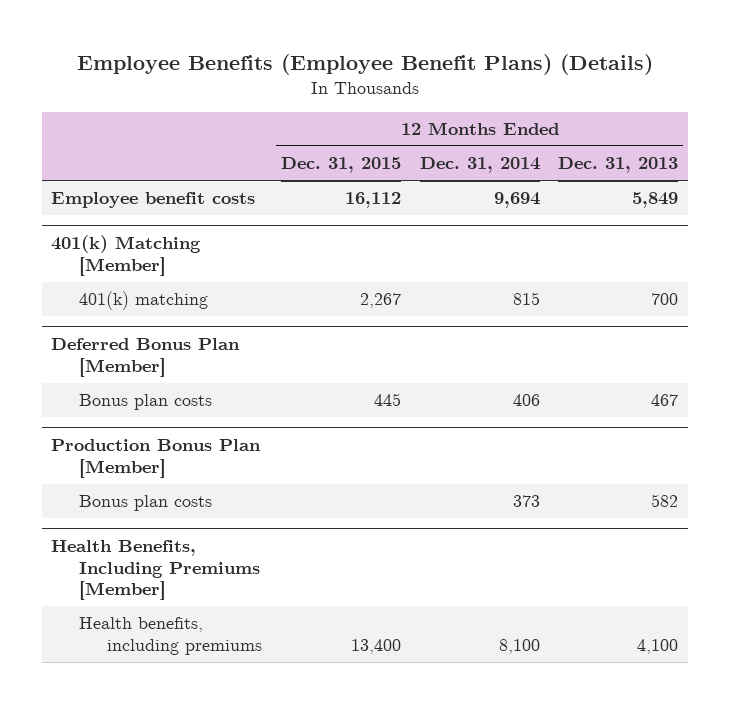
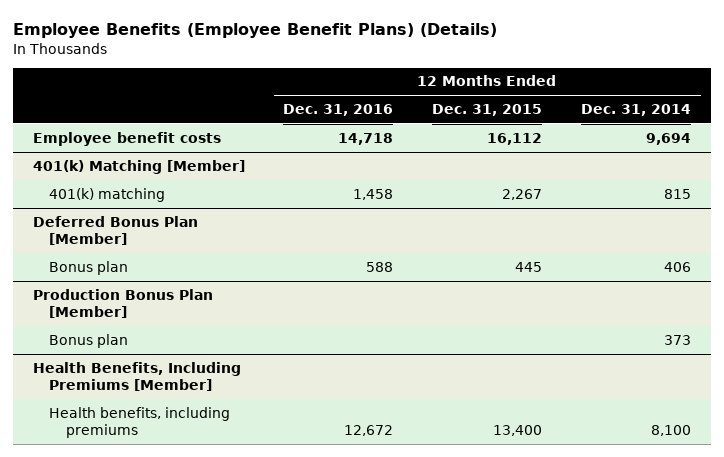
- | 12 Months Ended Dec. 31, 2015 | 12 Months Ended Dec. 31, 2014 | 12 Months Ended Dec. 31, 2013
+ | 12 Months Ended Dec. 31, 2016 | 12 Months Ended Dec. 31, 2015 | 12 Months Ended Dec. 31, 2014
@ Deferred Bonus Plan [Member]
- Bonus plan costs | 445 | 406 | 467
+ Bonus plan | 588 | 445 | 406
@ Production Bonus Plan [Member]
- Bonus plan costs | | 373 | 582
+ Bonus plan | | | 373

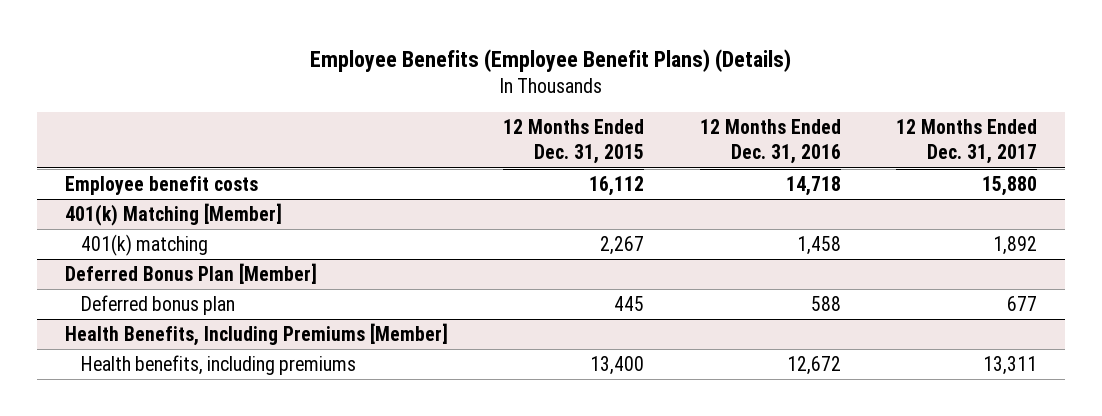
- | 12 Months Ended Dec. 31, 2016 | 12 Months Ended Dec. 31, 2015 | 12 Months Ended Dec. 31, 2014
+ | 12 Months Ended Dec. 31, 2015 | 12 Months Ended Dec. 31, 2016 | 12 Months Ended Dec. 31, 2017
@ Deferred Bonus Plan [Member]
- Bonus plan | 588 | 445 | 406
- Production Bonus Plan [Member]
- Bonus plan | | | 373
@ Deferred Bonus Plan [Member]
+ Deferred bonus plan | 445 | 588 | 677

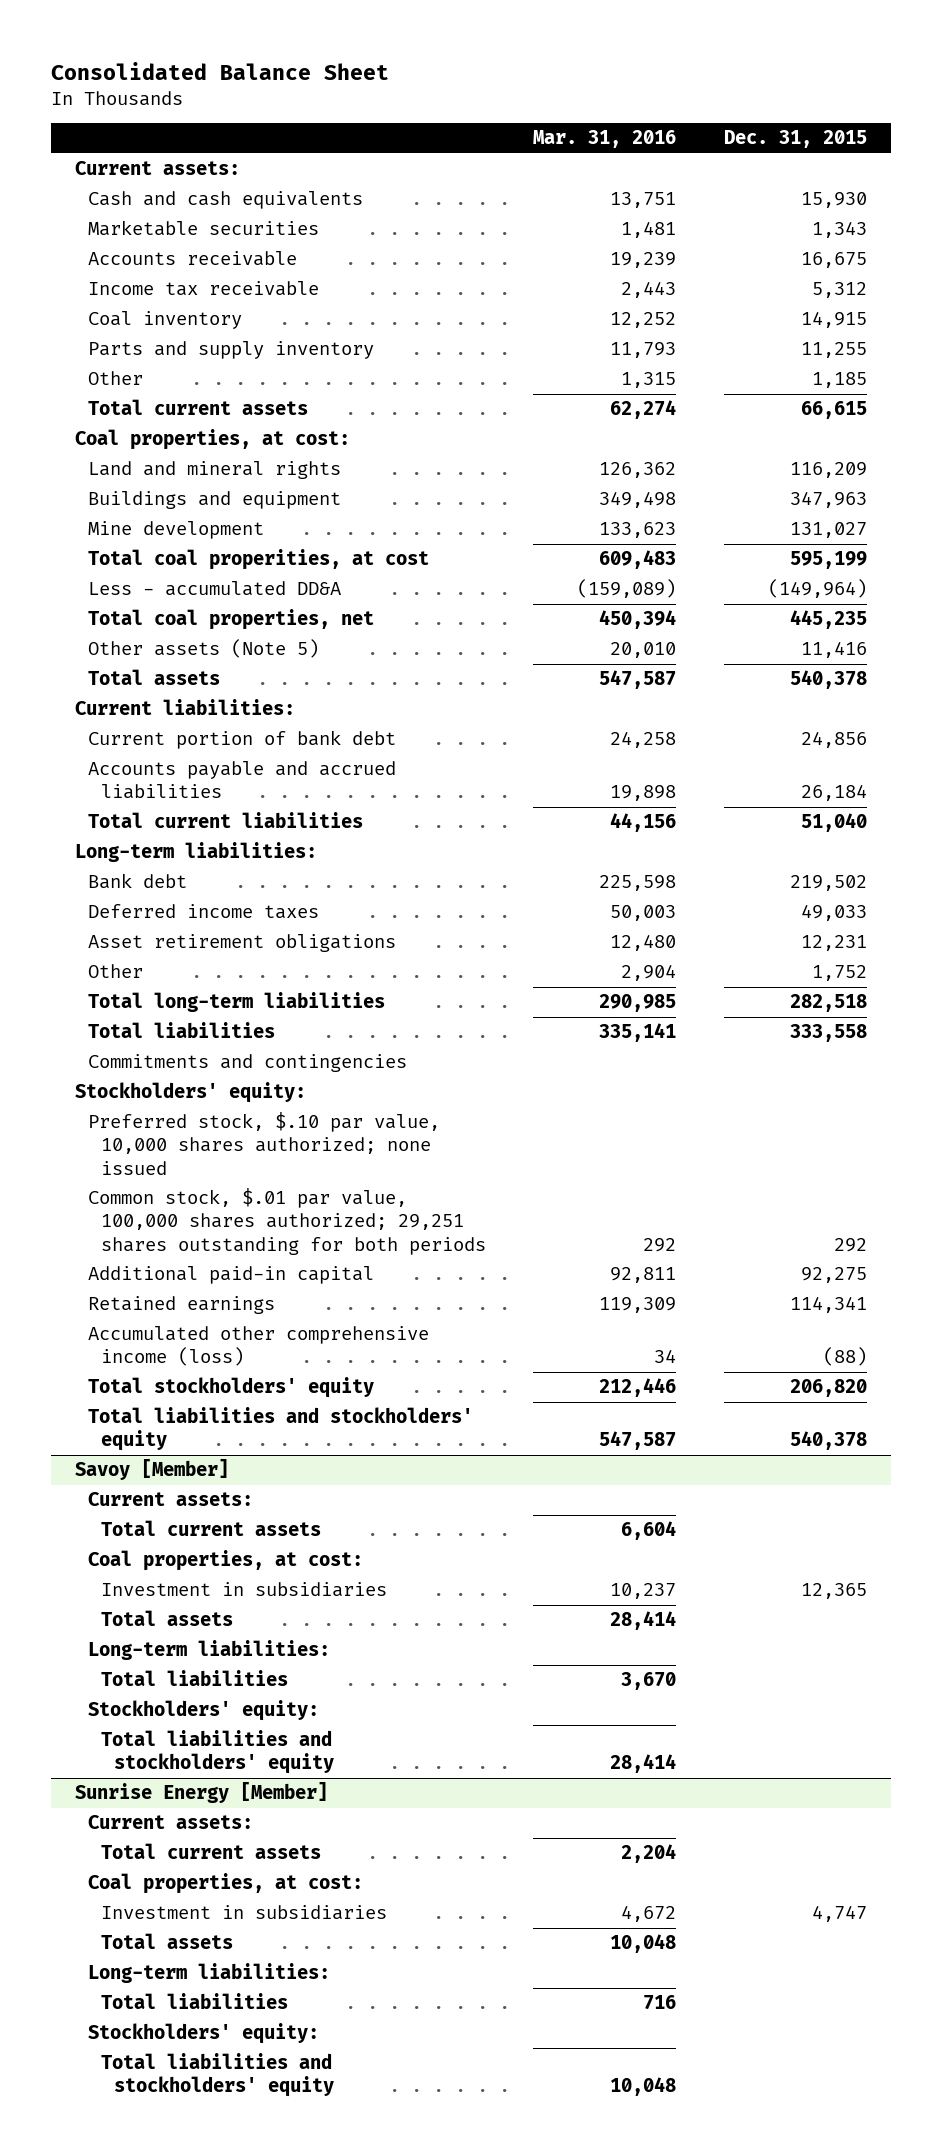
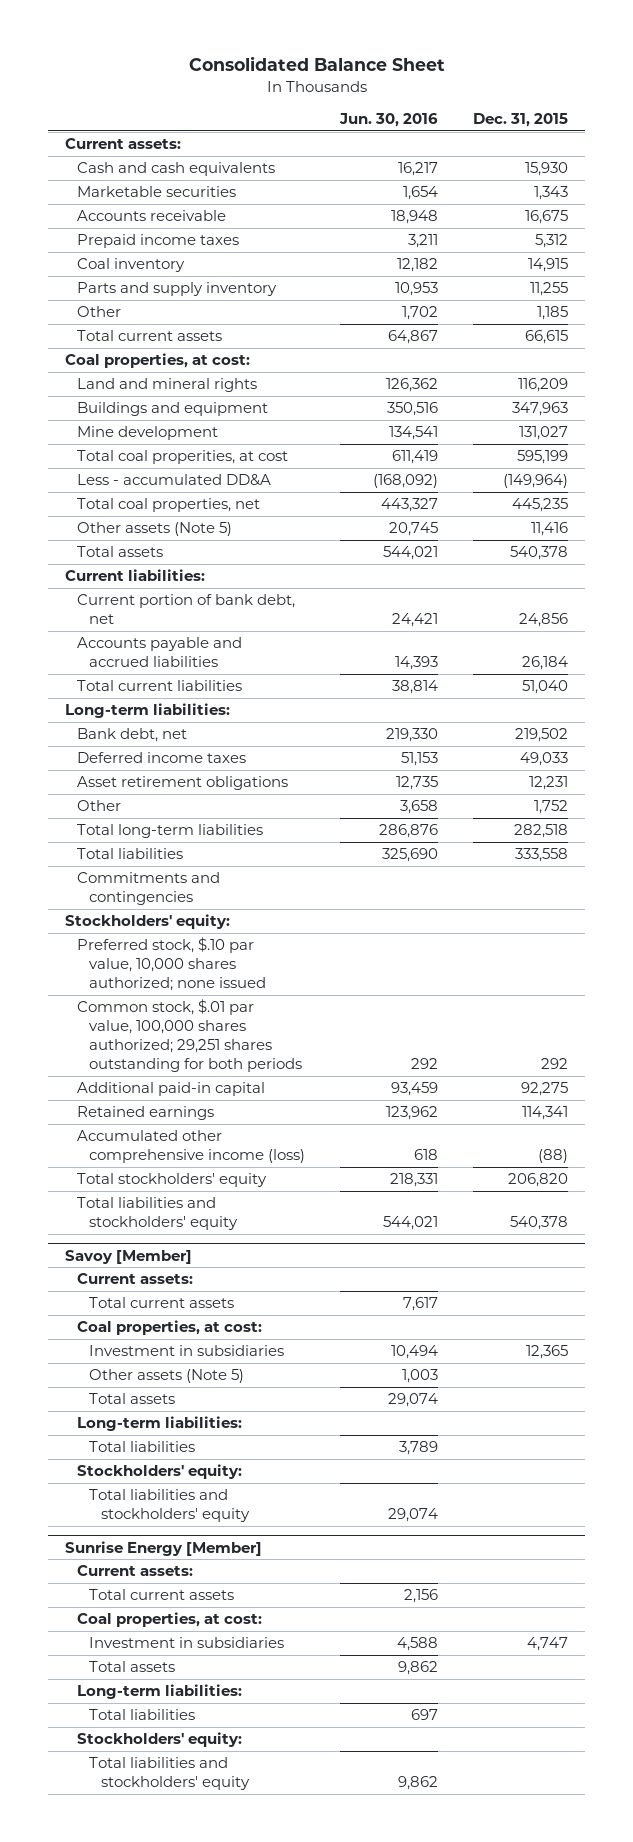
- | Mar. 31, 2016 | Dec. 31, 2015
+ | Jun. 30, 2016 | Dec. 31, 2015
- Income tax receivable | 2,443 | 5,312
+ Prepaid income taxes | 3,211 | 5,312
- Current portion of bank debt | 24,258 | 24,856
+ Current portion of bank debt, net | 24,421 | 24,856
- Bank debt | 225,598 | 219,502
+ Bank debt, net | 219,330 | 219,502
@ Savoy [Member]
+ Other assets (Note 5) | 1,003 |

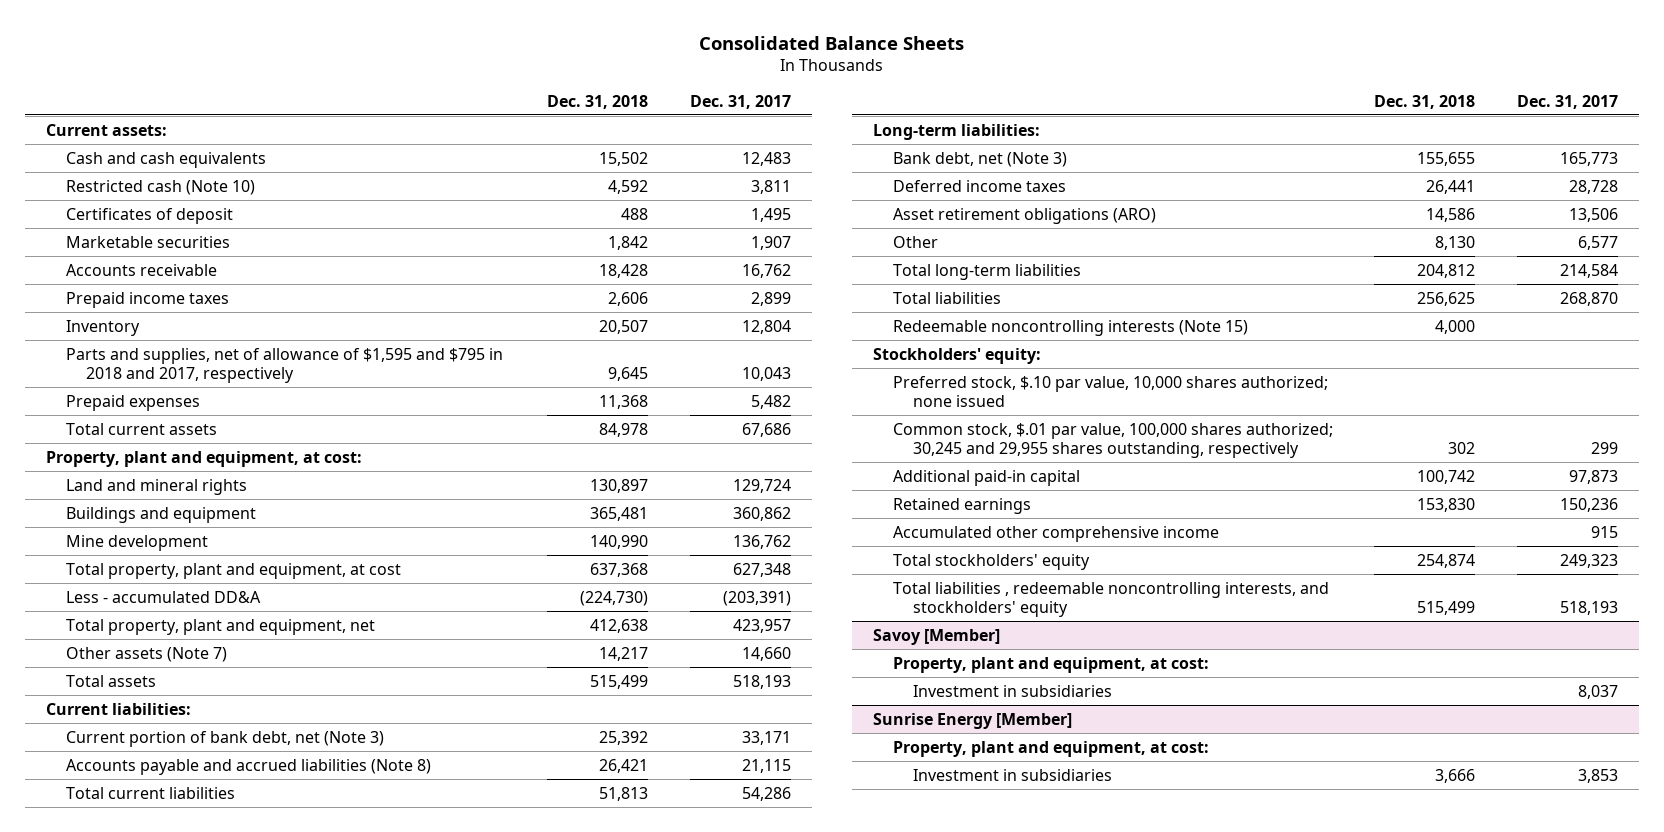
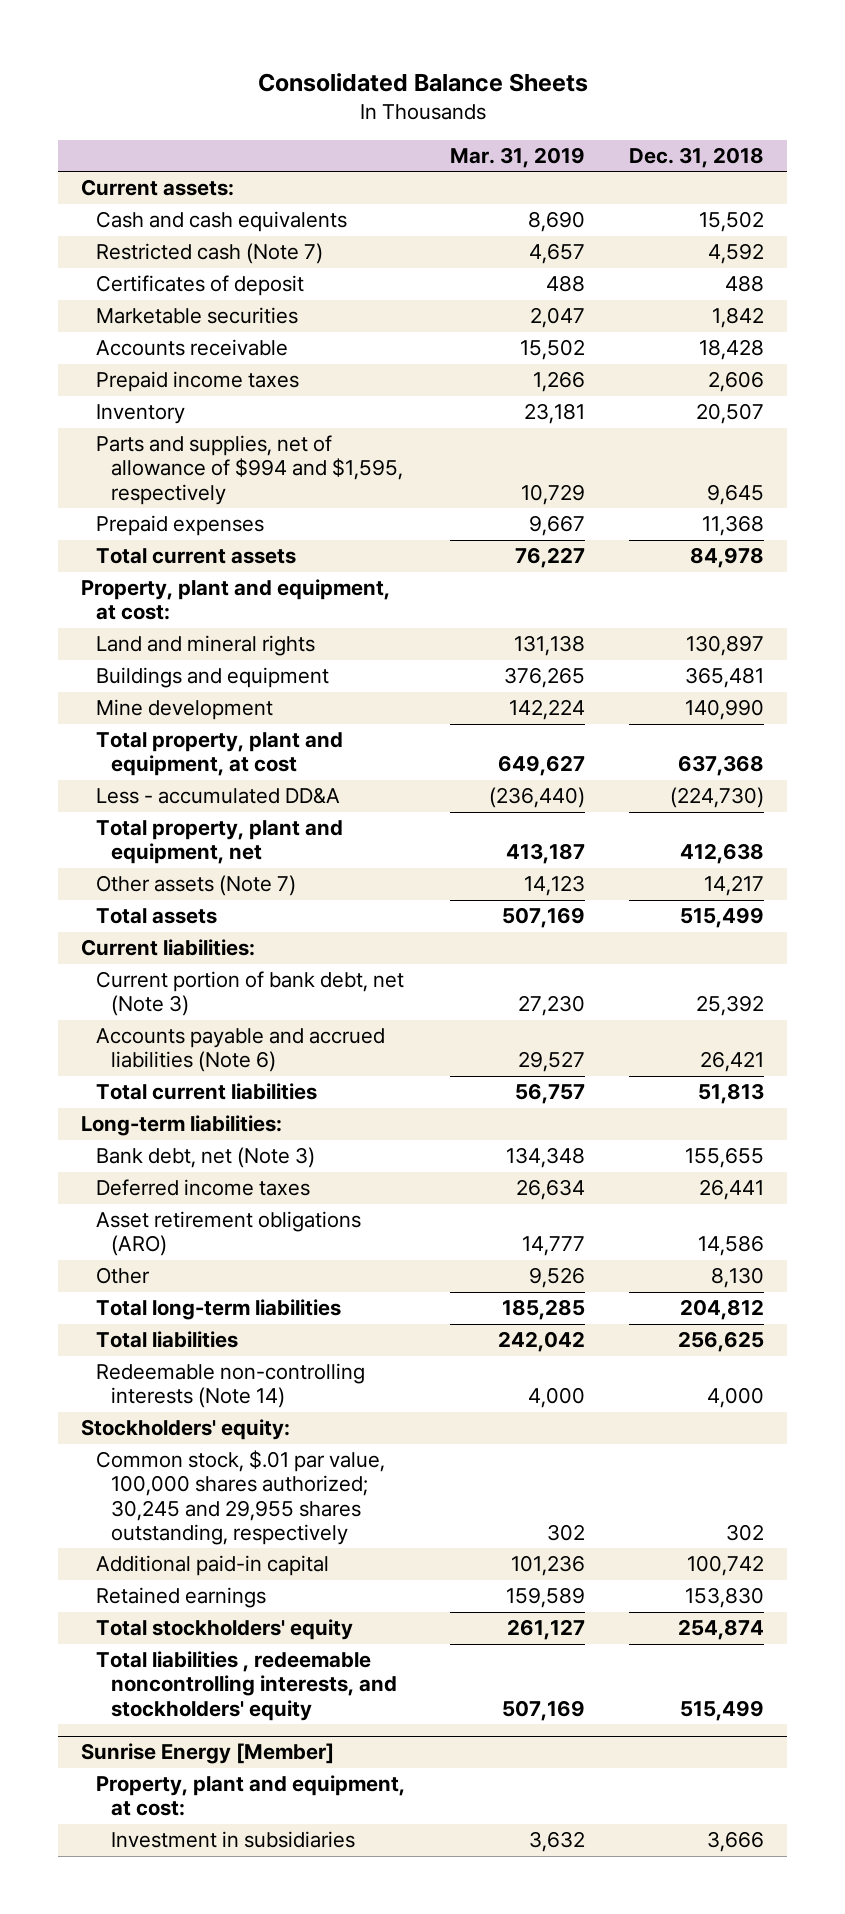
- | Dec. 31, 2018 | Dec. 31, 2017
+ | Mar. 31, 2019 | Dec. 31, 2018
- Restricted cash (Note 10) | 4,592 | 3,811
+ Restricted cash (Note 7) | 4,657 | 4,592
- Parts and supplies, net of allowance of $1,595 and $795 in 2018 and 2017, respectively | 9,645 | 10,043
+ Parts and supplies, net of allowance of $994 and $1,595, respectively | 10,729 | 9,645
- Accounts payable and accrued liabilities (Note 8) | 26,421 | 21,115
+ Accounts payable and accrued liabilities (Note 6) | 29,527 | 26,421
- Redeemable noncontrolling interests (Note 15) | 4,000 |
+ Redeemable non-controlling interests (Note 14) | 4,000 | 4,000
- Preferred stock, $.10 par value, 10,000 shares authorized; none issued
- Accumulated other comprehensive income | | 915
- Savoy [Member]
- Property, plant and equipment, at cost:
- Investment in subsidiaries | | 8,037

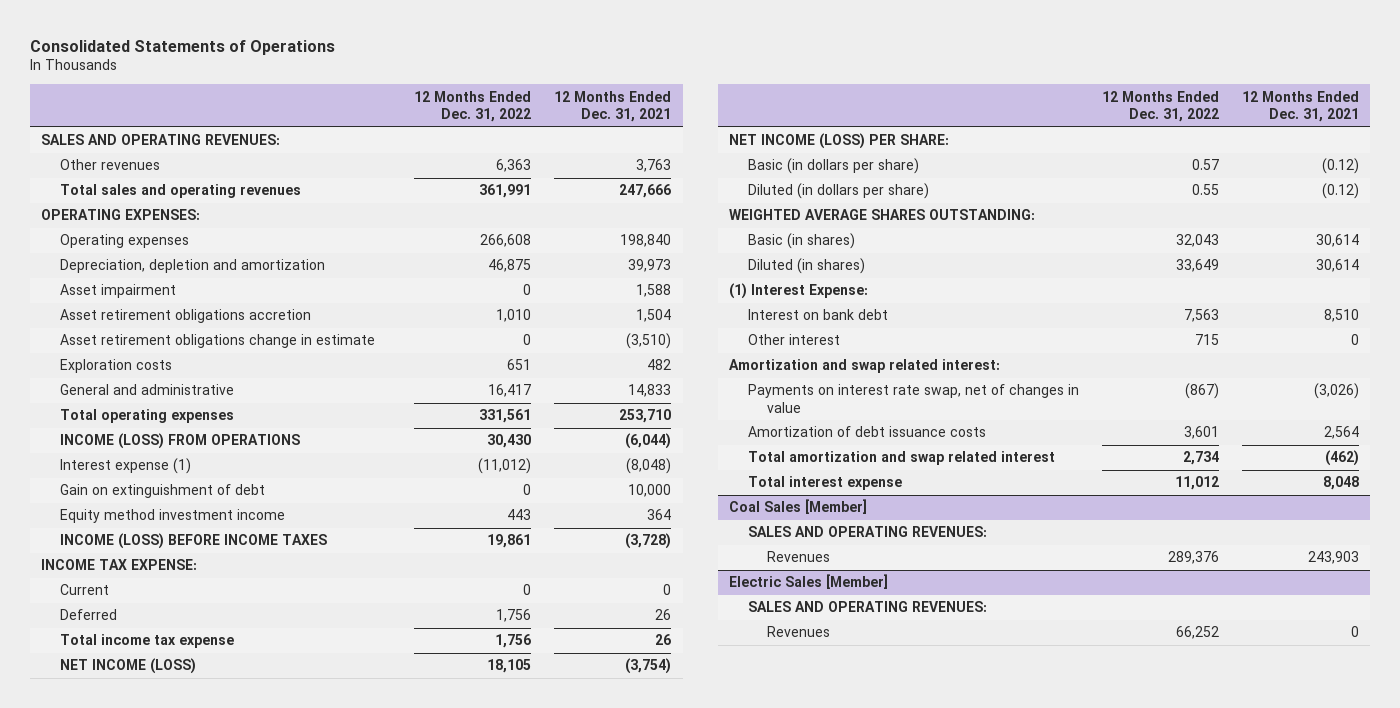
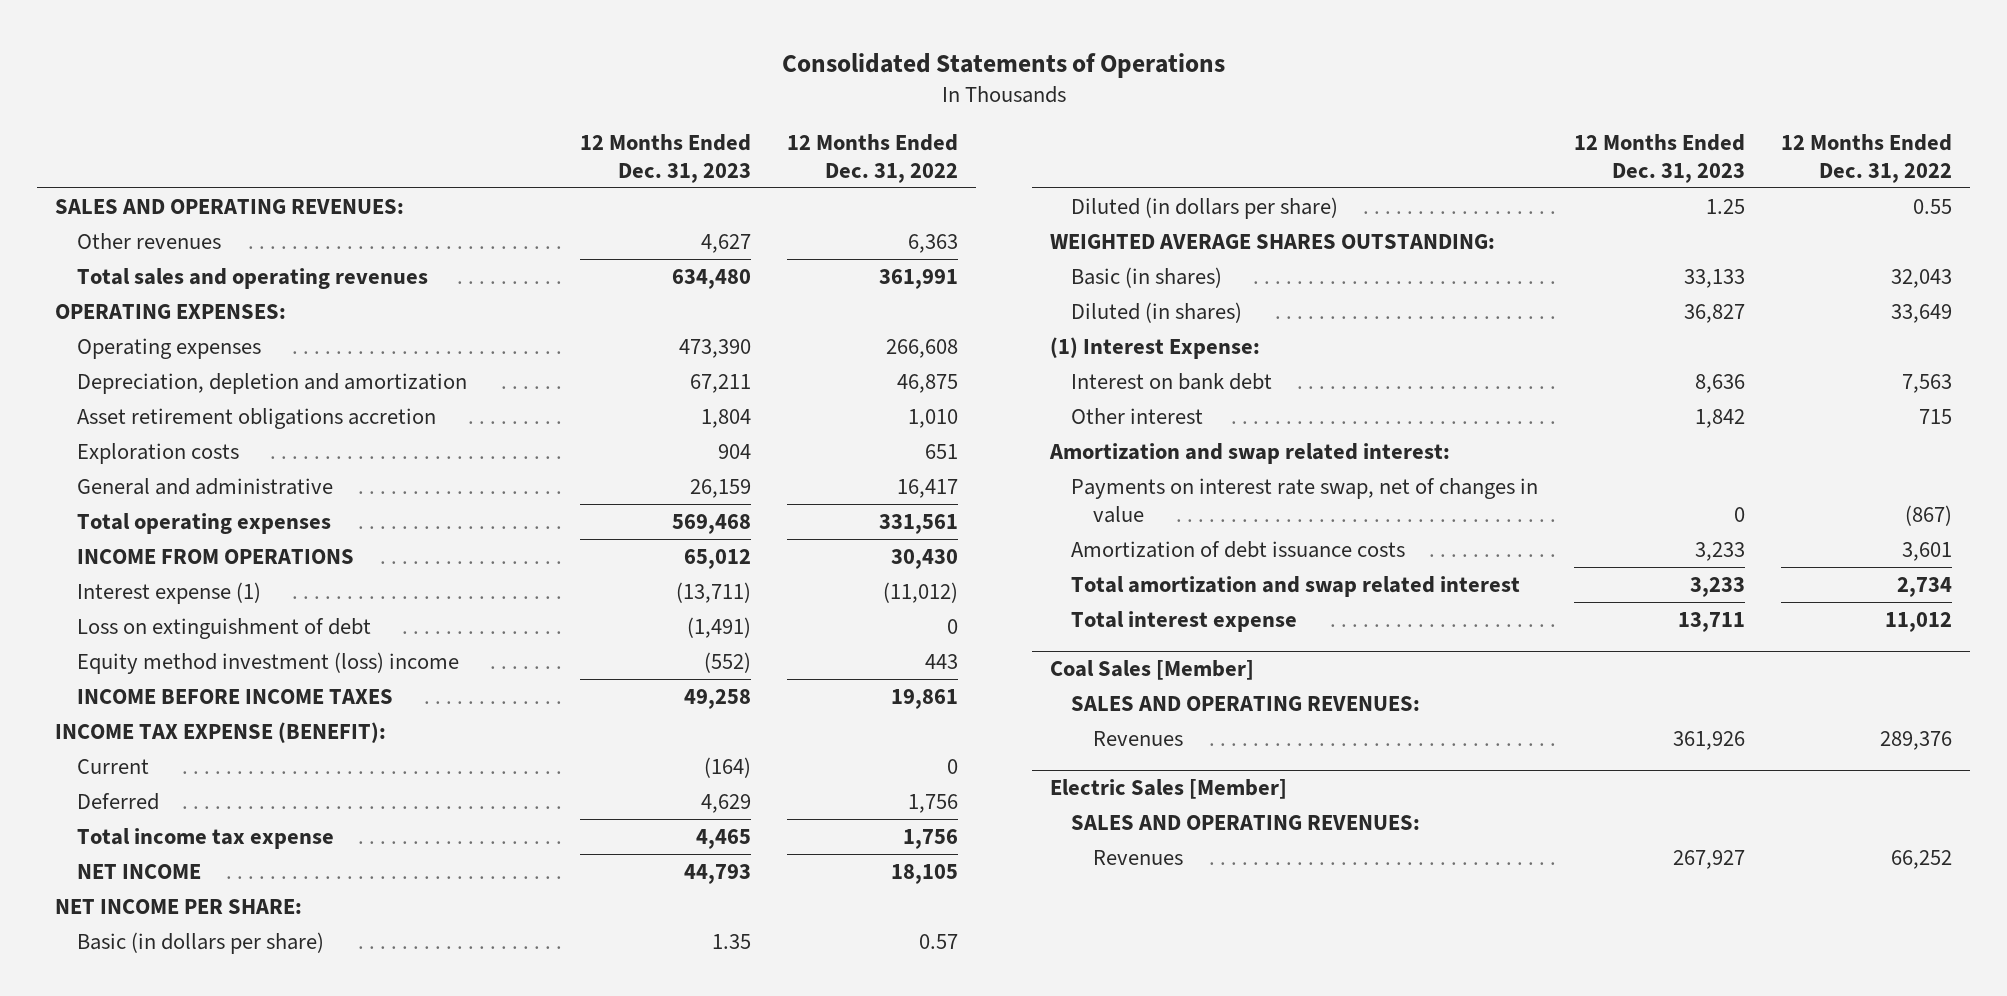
- | 12 Months Ended Dec. 31, 2022 | 12 Months Ended Dec. 31, 2021
+ | 12 Months Ended Dec. 31, 2023 | 12 Months Ended Dec. 31, 2022
- Asset impairment | 0 | 1,588
- Asset retirement obligations change in estimate | 0 | (3,510)
- INCOME (LOSS) FROM OPERATIONS | 30,430 | (6,044)
+ INCOME FROM OPERATIONS | 65,012 | 30,430
- Gain on extinguishment of debt | 0 | 10,000
- Equity method investment income | 443 | 364
- INCOME (LOSS) BEFORE INCOME TAXES | 19,861 | (3,728)
- INCOME TAX EXPENSE:
+ Loss on extinguishment of debt | (1,491) | 0
+ Equity method investment (loss) income | (552) | 443
+ INCOME BEFORE INCOME TAXES | 49,258 | 19,861
+ INCOME TAX EXPENSE (BENEFIT):
- NET INCOME (LOSS) | 18,105 | (3,754)
- NET INCOME (LOSS) PER SHARE:
+ NET INCOME | 44,793 | 18,105
+ NET INCOME PER SHARE:

